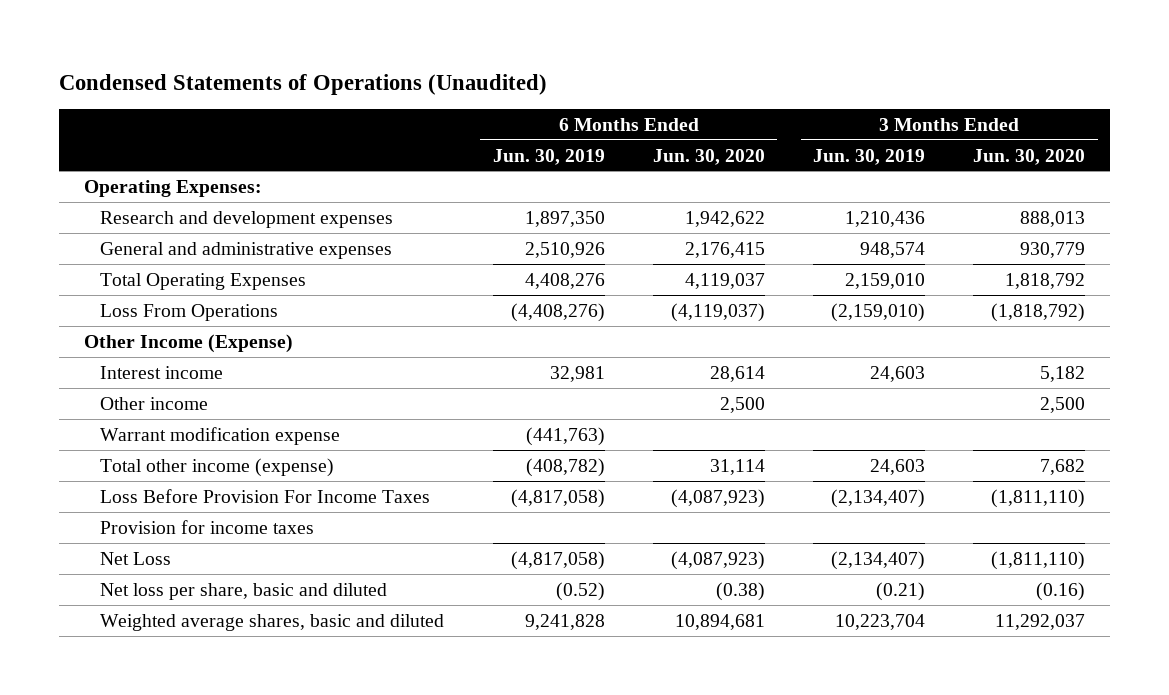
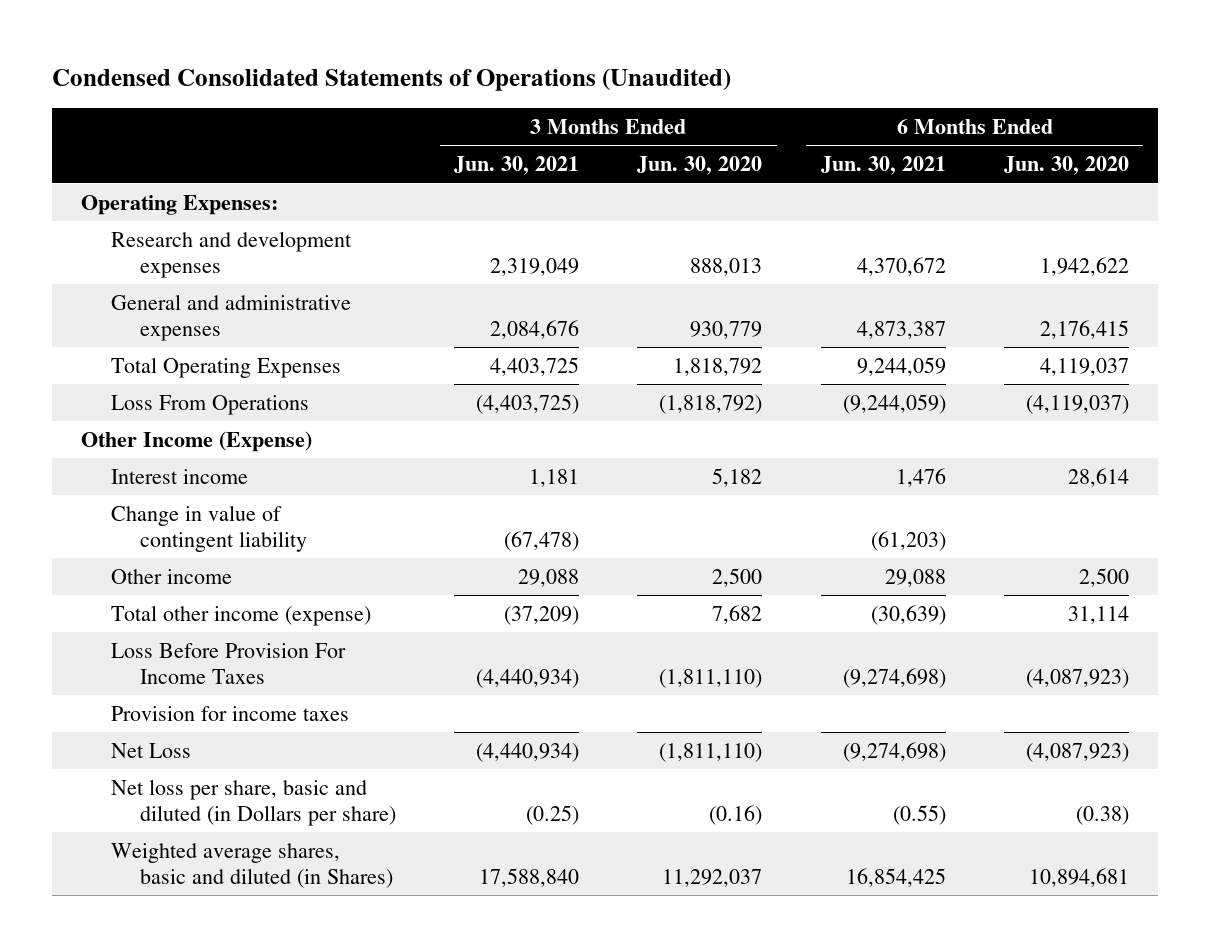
- Condensed Statements of Operations (Unaudited)
+ Condensed Consolidated Statements of Operations (Unaudited)
- | 6 Months Ended Jun. 30, 2019 | 6 Months Ended Jun. 30, 2020 | 3 Months Ended Jun. 30, 2019 | 3 Months Ended Jun. 30, 2020
+ | 3 Months Ended Jun. 30, 2021 | 3 Months Ended Jun. 30, 2020 | 6 Months Ended Jun. 30, 2021 | 6 Months Ended Jun. 30, 2020
+ Change in value of contingent liability | (67,478) | | (61,203) |
- Warrant modification expense | (441,763) | | |
- Net loss per share, basic and diluted | (0.52) | (0.38) | (0.21) | (0.16)
- Weighted average shares, basic and diluted | 9,241,828 | 10,894,681 | 10,223,704 | 11,292,037
+ Net loss per share, basic and diluted (in Dollars per share) | (0.25) | (0.16) | (0.55) | (0.38)
+ Weighted average shares, basic and diluted (in Shares) | 17,588,840 | 11,292,037 | 16,854,425 | 10,894,681

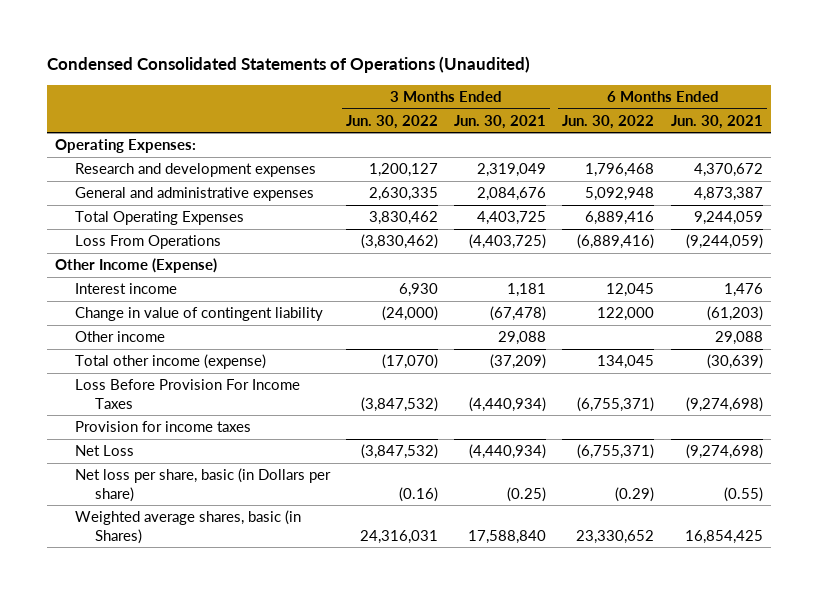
- | 3 Months Ended Jun. 30, 2021 | 3 Months Ended Jun. 30, 2020 | 6 Months Ended Jun. 30, 2021 | 6 Months Ended Jun. 30, 2020
+ | 3 Months Ended Jun. 30, 2022 | 3 Months Ended Jun. 30, 2021 | 6 Months Ended Jun. 30, 2022 | 6 Months Ended Jun. 30, 2021
- Net loss per share, basic and diluted (in Dollars per share) | (0.25) | (0.16) | (0.55) | (0.38)
- Weighted average shares, basic and diluted (in Shares) | 17,588,840 | 11,292,037 | 16,854,425 | 10,894,681
+ Net loss per share, basic (in Dollars per share) | (0.16) | (0.25) | (0.29) | (0.55)
+ Weighted average shares, basic (in Shares) | 24,316,031 | 17,588,840 | 23,330,652 | 16,854,425

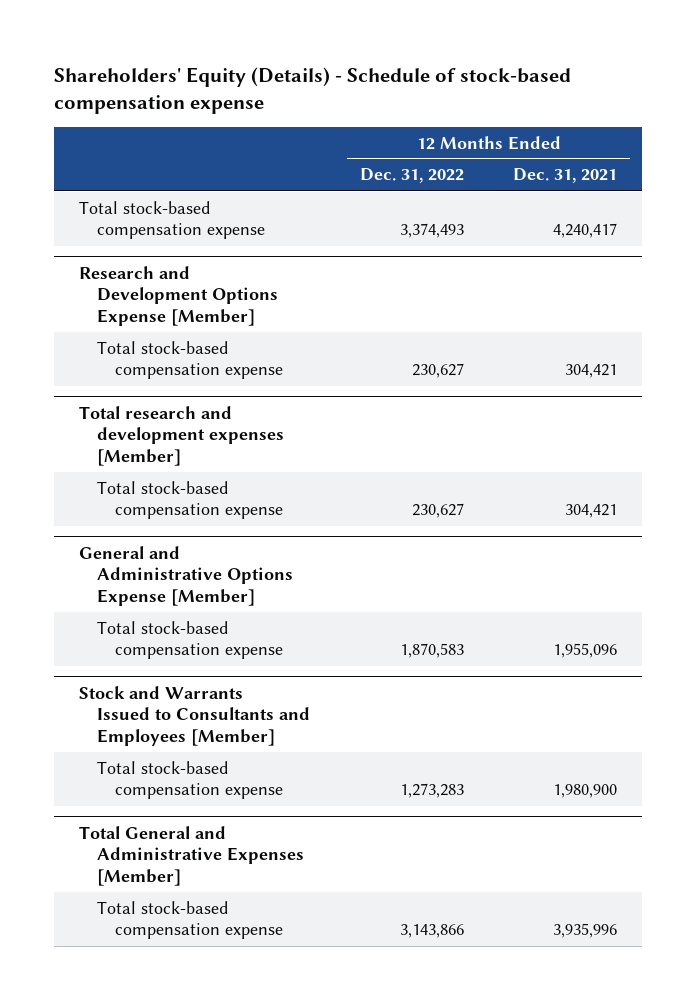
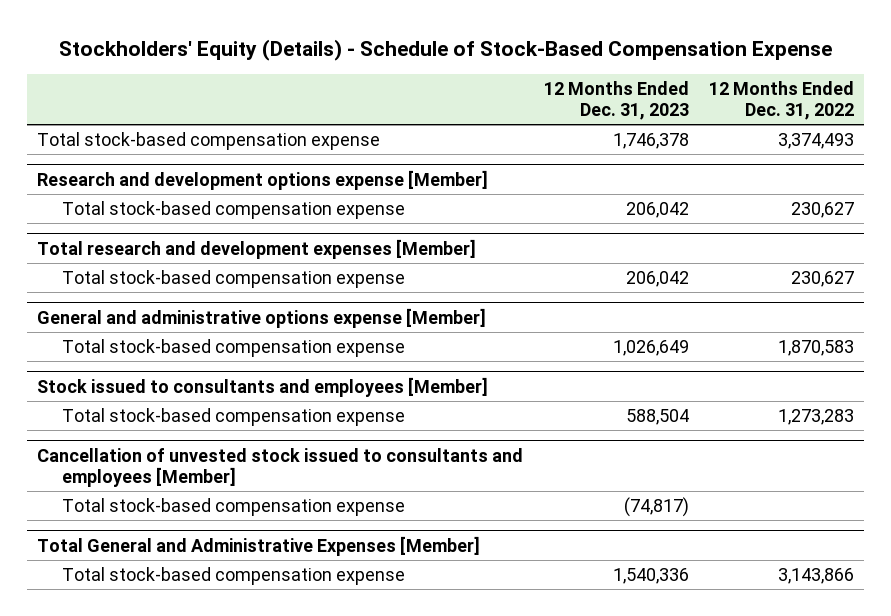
- Shareholders' Equity (Details) - Schedule of stock-based compensation expense
+ Stockholders' Equity (Details) - Schedule of Stock-Based Compensation Expense
- | 12 Months Ended Dec. 31, 2022 | 12 Months Ended Dec. 31, 2021
+ | 12 Months Ended Dec. 31, 2023 | 12 Months Ended Dec. 31, 2022
- Research and Development Options Expense [Member]
+ Research and development options expense [Member]
- General and Administrative Options Expense [Member]
+ General and administrative options expense [Member]
- Stock and Warrants Issued to Consultants and Employees [Member]
+ Stock issued to consultants and employees [Member]
+ Cancellation of unvested stock issued to consultants and employees [Member]
+ Total stock-based compensation expense | (74,817) |

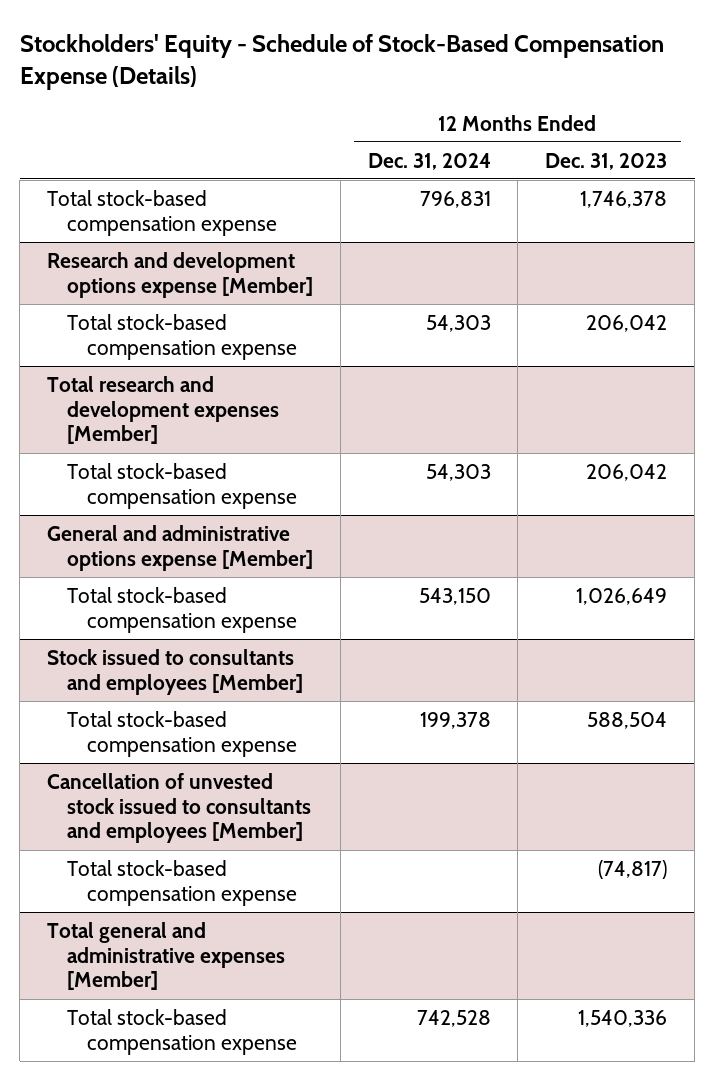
- Stockholders' Equity (Details) - Schedule of Stock-Based Compensation Expense
+ Stockholders' Equity - Schedule of Stock-Based Compensation Expense (Details)
- | 12 Months Ended Dec. 31, 2023 | 12 Months Ended Dec. 31, 2022
+ | 12 Months Ended Dec. 31, 2024 | 12 Months Ended Dec. 31, 2023
- Total General and Administrative Expenses [Member]
+ Total general and administrative expenses [Member]

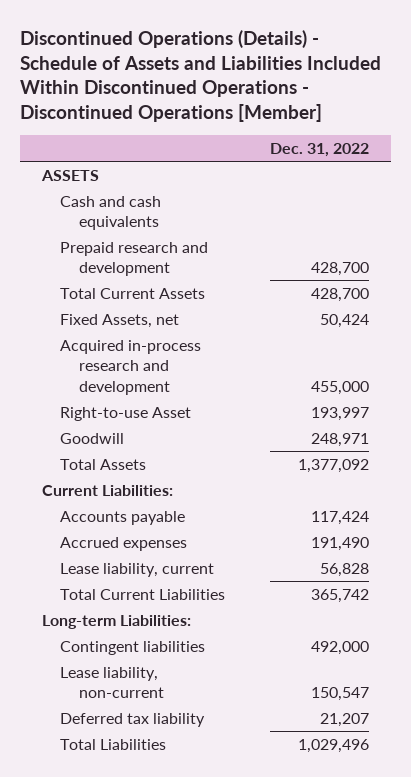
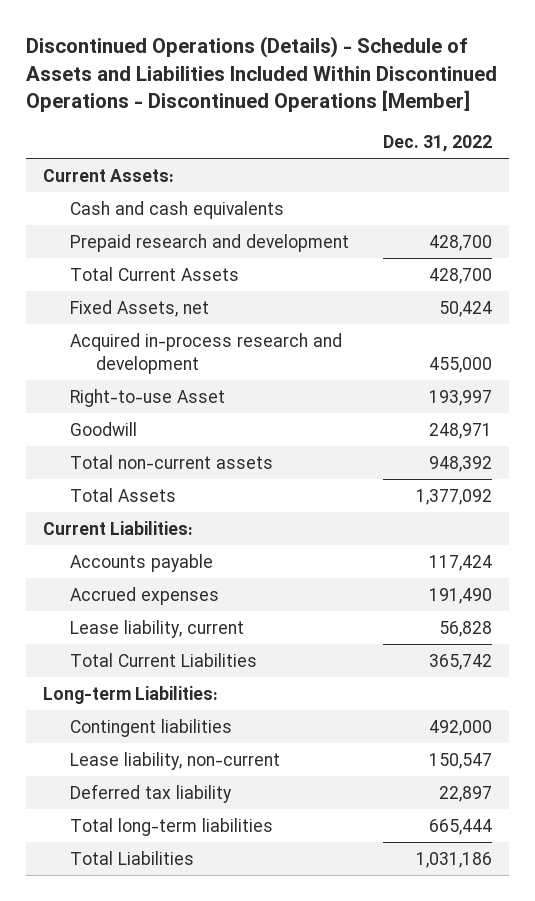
- ASSETS
+ Current Assets:
+ Total non-current assets | 948,392
- Deferred tax liability | 21,207
- Total Liabilities | 1,029,496
+ Deferred tax liability | 22,897
+ Total long-term liabilities | 665,444
+ Total Liabilities | 1,031,186

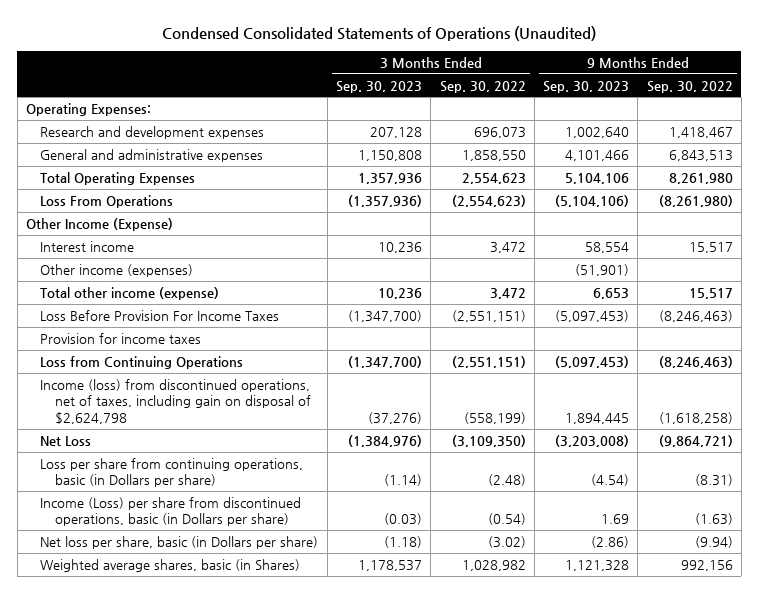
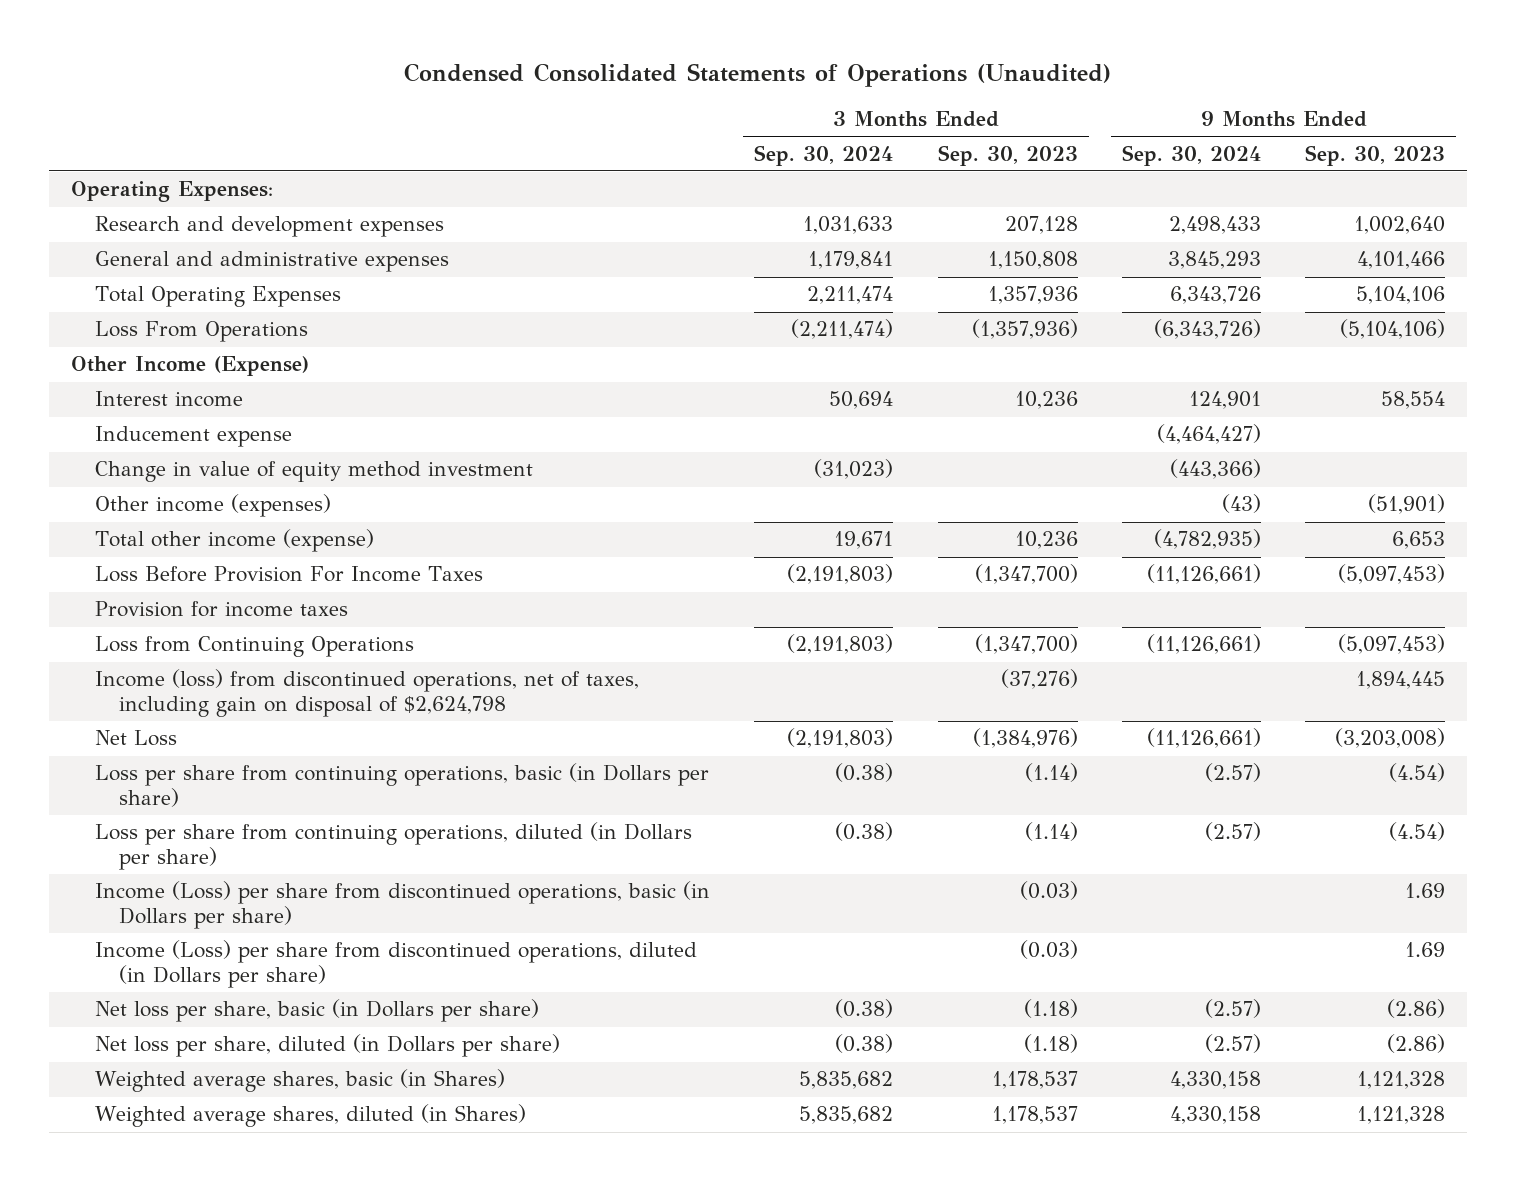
- | 3 Months Ended Sep. 30, 2023 | 3 Months Ended Sep. 30, 2022 | 9 Months Ended Sep. 30, 2023 | 9 Months Ended Sep. 30, 2022
+ | 3 Months Ended Sep. 30, 2024 | 3 Months Ended Sep. 30, 2023 | 9 Months Ended Sep. 30, 2024 | 9 Months Ended Sep. 30, 2023
+ Inducement expense | | | (4,464,427) |
+ Change in value of equity method investment | (31,023) | | (443,366) |
+ Loss per share from continuing operations, diluted (in Dollars per share) | (0.38) | (1.14) | (2.57) | (4.54)
+ Income (Loss) per share from discontinued operations, diluted (in Dollars per share) | | (0.03) | | 1.69
+ Net loss per share, diluted (in Dollars per share) | (0.38) | (1.18) | (2.57) | (2.86)
+ Weighted average shares, diluted (in Shares) | 5,835,682 | 1,178,537 | 4,330,158 | 1,121,328

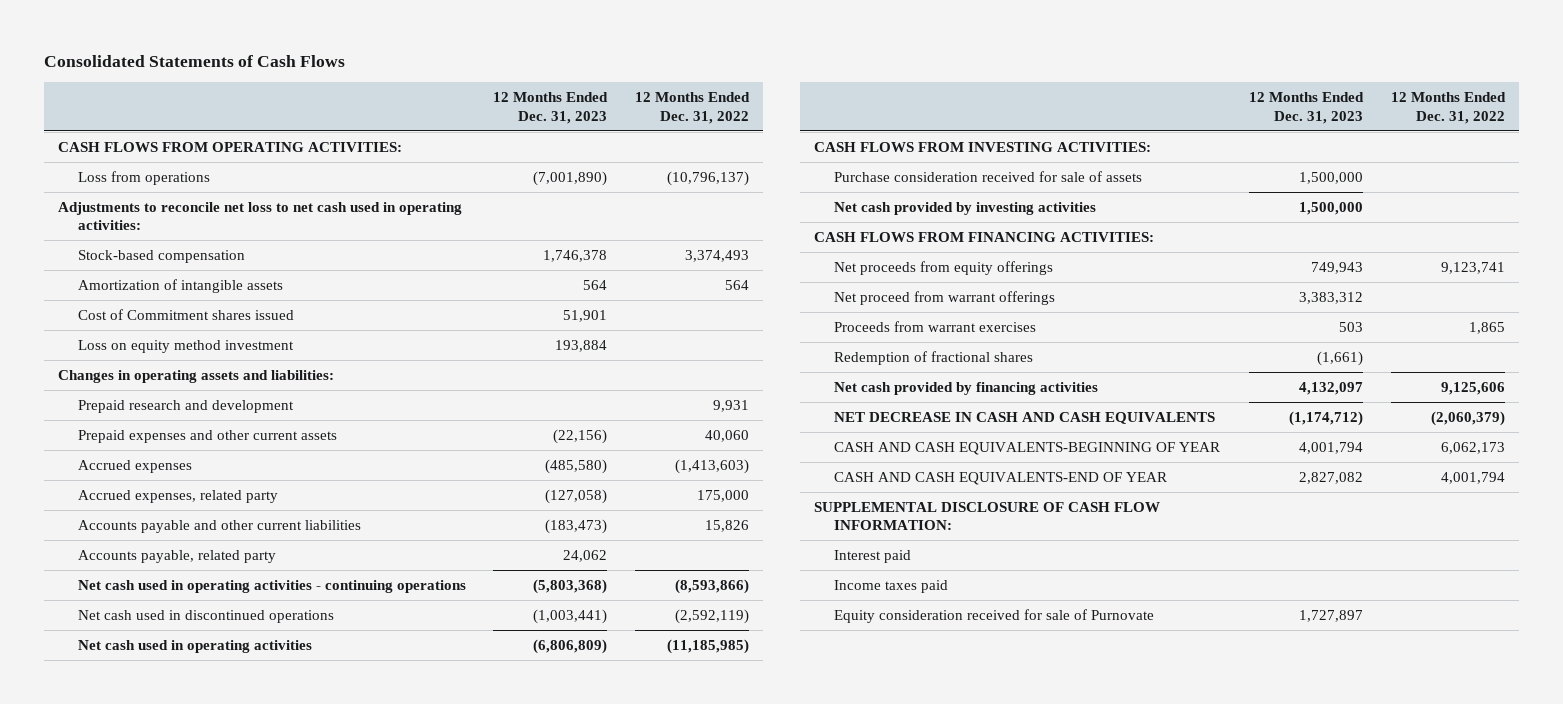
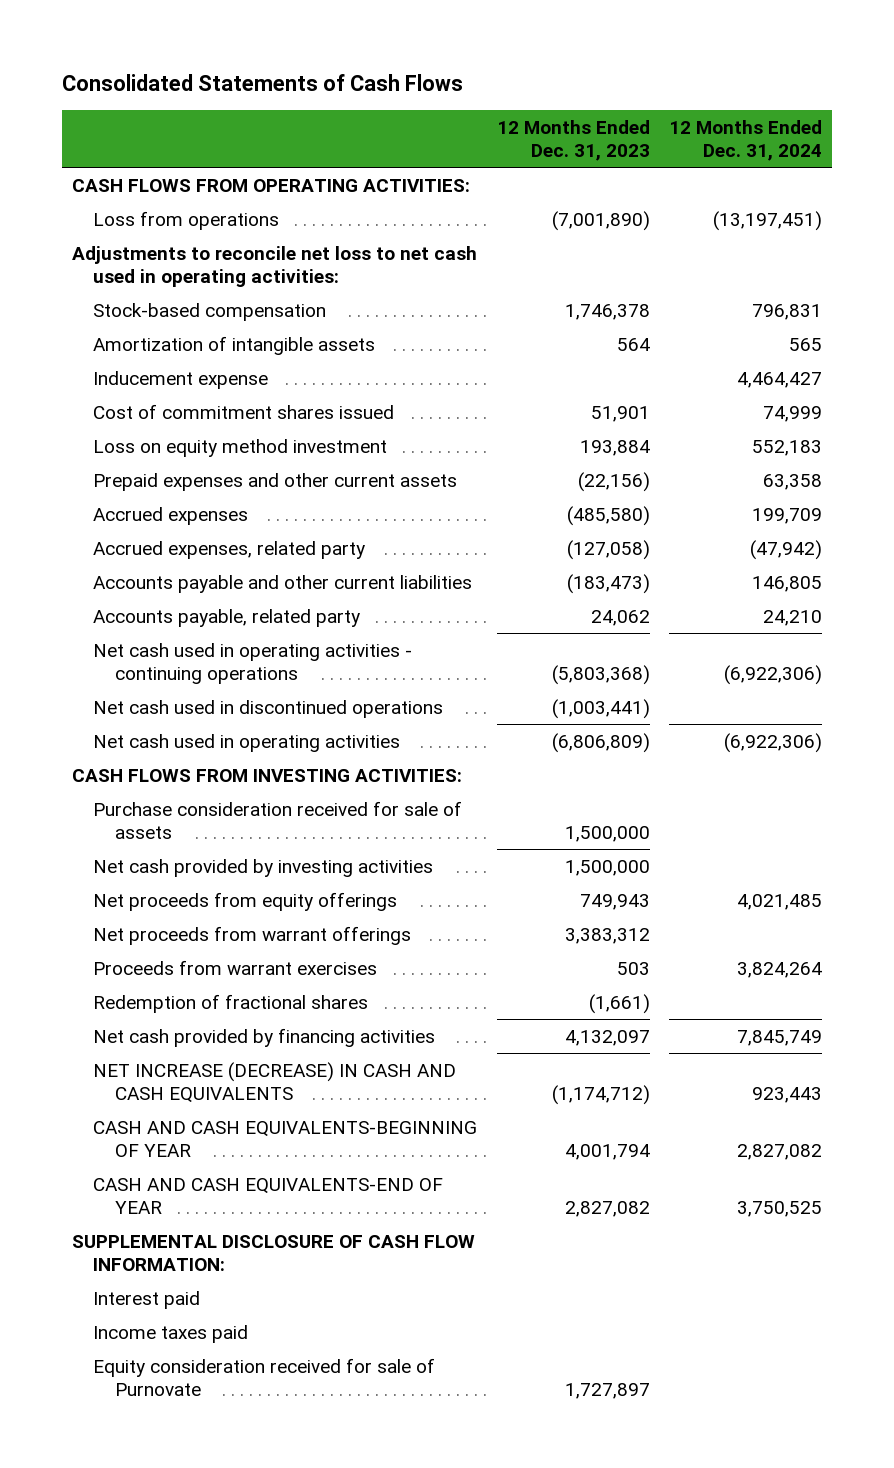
- | 12 Months Ended Dec. 31, 2023 | 12 Months Ended Dec. 31, 2022
+ | 12 Months Ended Dec. 31, 2023 | 12 Months Ended Dec. 31, 2024
- Cost of Commitment shares issued | 51,901 |
+ Inducement expense | | 4,464,427
+ Cost of commitment shares issued | 51,901 | 74,999
- Changes in operating assets and liabilities:
- Prepaid research and development | | 9,931
- CASH FLOWS FROM FINANCING ACTIVITIES:
- Net proceed from warrant offerings | 3,383,312 |
+ Net proceeds from warrant offerings | 3,383,312 |
- NET DECREASE IN CASH AND CASH EQUIVALENTS | (1,174,712) | (2,060,379)
+ NET INCREASE (DECREASE) IN CASH AND CASH EQUIVALENTS | (1,174,712) | 923,443

